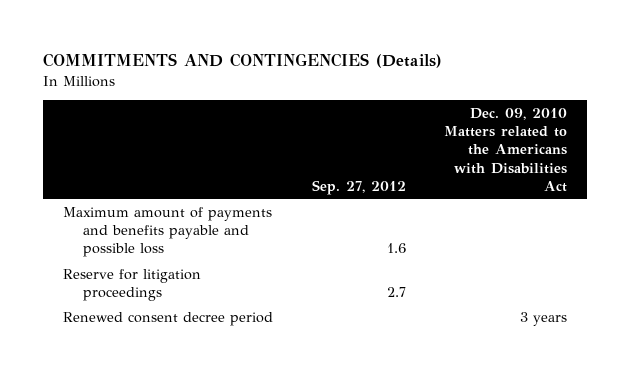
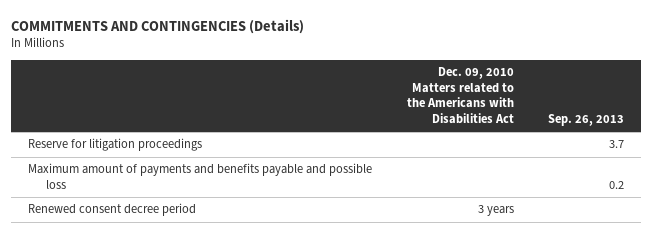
- | Sep. 27, 2012 | Dec. 09, 2010 Matters related to the Americans with Disabilities Act
+ | Dec. 09, 2010 Matters related to the Americans with Disabilities Act | Sep. 26, 2013
moved down: Maximum amount of payments and benefits payable and possible loss | | 0.2

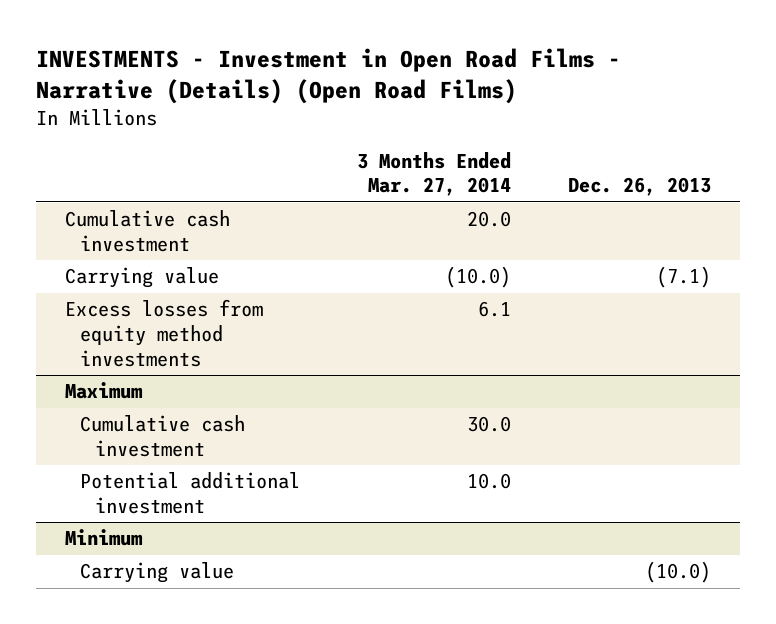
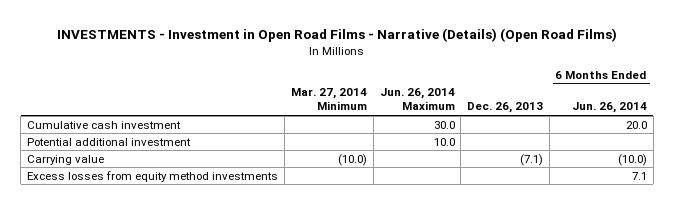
- | 3 Months Ended Mar. 27, 2014 | Dec. 26, 2013
+ | Mar. 27, 2014 Minimum | Jun. 26, 2014 Maximum | Dec. 26, 2013 | 6 Months Ended Jun. 26, 2014
+ Potential additional investment | | 10.0 | |
- Maximum
- Cumulative cash investment | 30.0 |
- Potential additional investment | 10.0 |
- Minimum
- Carrying value | | (10.0)

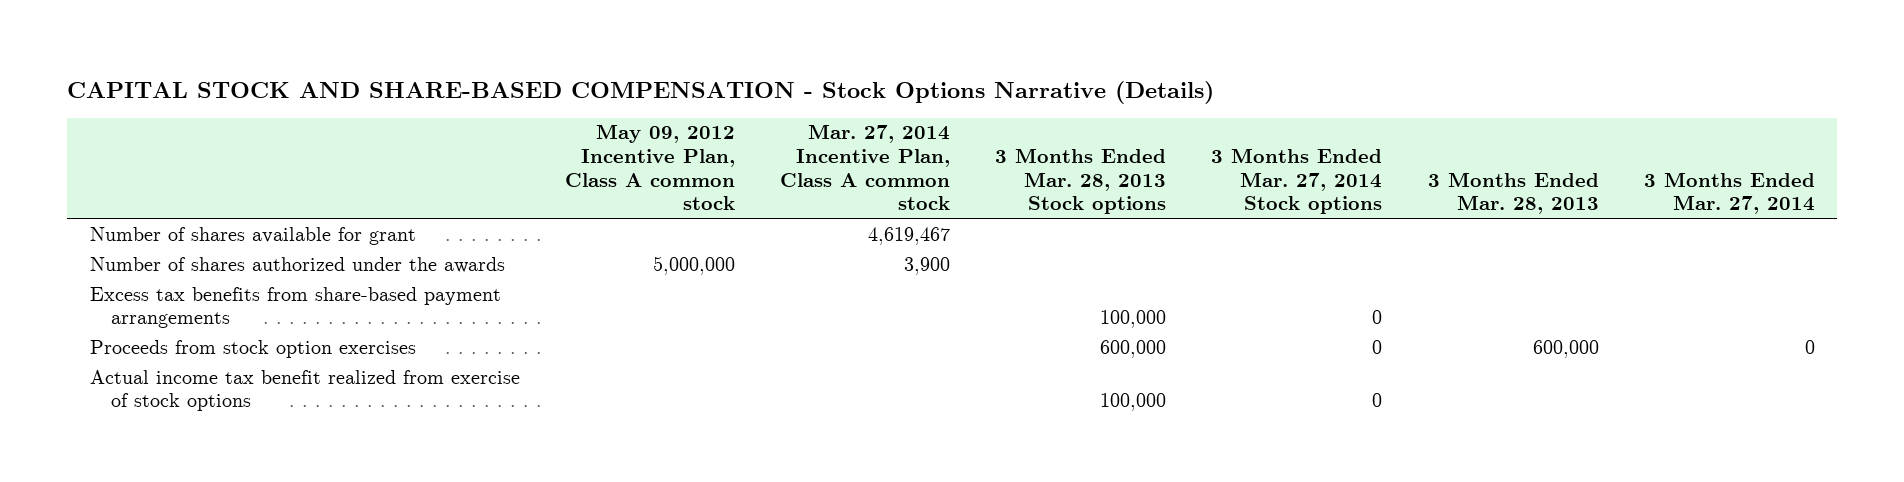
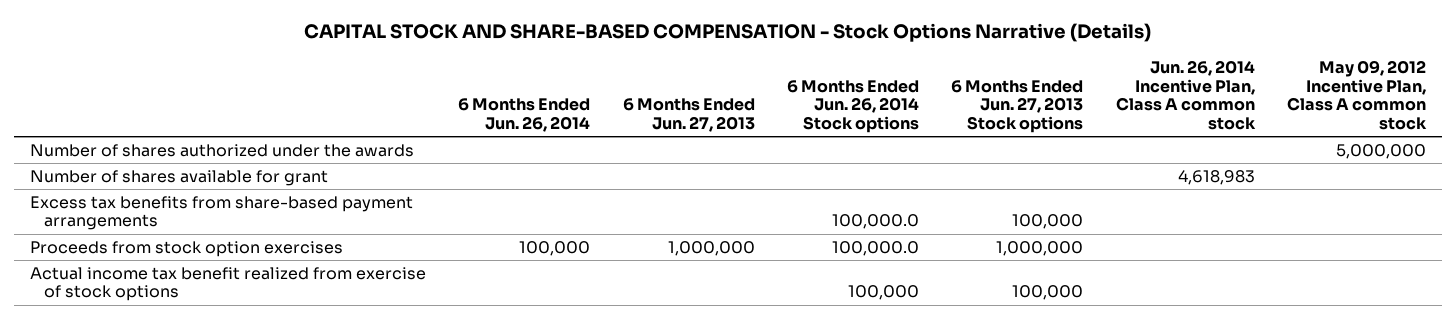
- | May 09, 2012 Incentive Plan, Class A common stock | Mar. 27, 2014 Incentive Plan, Class A common stock | 3 Months Ended Mar. 28, 2013 Stock options | 3 Months Ended Mar. 27, 2014 Stock options | 3 Months Ended Mar. 28, 2013 | 3 Months Ended Mar. 27, 2014
+ | 6 Months Ended Jun. 26, 2014 | 6 Months Ended Jun. 27, 2013 | 6 Months Ended Jun. 26, 2014 Stock options | 6 Months Ended Jun. 27, 2013 Stock options | Jun. 26, 2014 Incentive Plan, Class A common stock | May 09, 2012 Incentive Plan, Class A common stock
moved down: Number of shares available for grant | | | | | 4,618,983 |

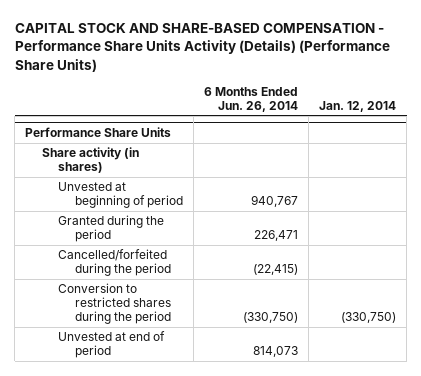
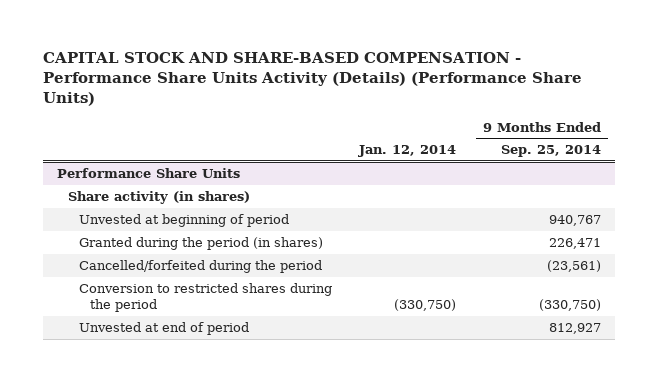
- | 6 Months Ended Jun. 26, 2014 | Jan. 12, 2014
+ | Jan. 12, 2014 | 9 Months Ended Sep. 25, 2014
@ Performance Share Units
- Granted during the period | 226,471 |
+ Granted during the period (in shares) | | 226,471

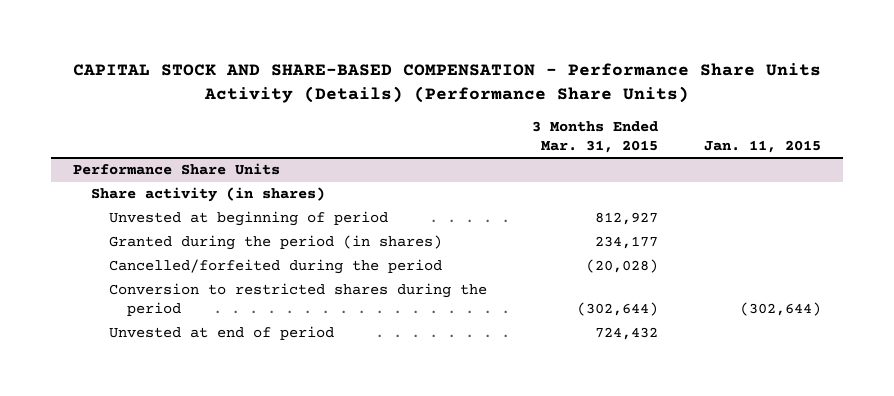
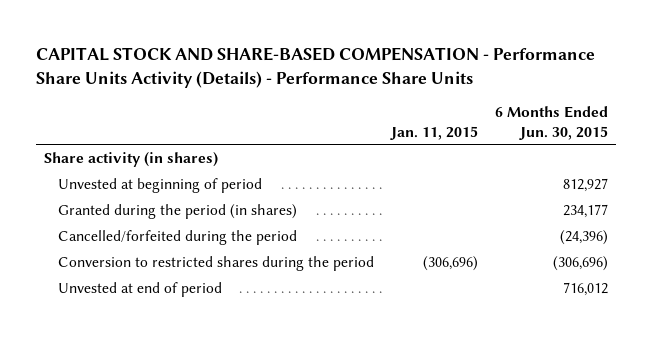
- CAPITAL STOCK AND SHARE-BASED COMPENSATION - Performance Share Units Activity (Details) (Performance Share Units)
+ CAPITAL STOCK AND SHARE-BASED COMPENSATION - Performance Share Units Activity (Details) - Performance Share Units
- | 3 Months Ended Mar. 31, 2015 | Jan. 11, 2015
+ | Jan. 11, 2015 | 6 Months Ended Jun. 30, 2015
- Performance Share Units
- Share activity (in shares)
- Unvested at beginning of period | 812,927 |
- Granted during the period (in shares) | 234,177 |
- Cancelled/forfeited during the period | (20,028) |
- Conversion to restricted shares during the period | (302,644) | (302,644)
- Unvested at end of period | 724,432 |
+ Share activity (in shares)
+ Unvested at beginning of period | | 812,927
+ Granted during the period (in shares) | | 234,177
+ Cancelled/forfeited during the period | | (24,396)
+ Conversion to restricted shares during the period | (306,696) | (306,696)
+ Unvested at end of period | | 716,012

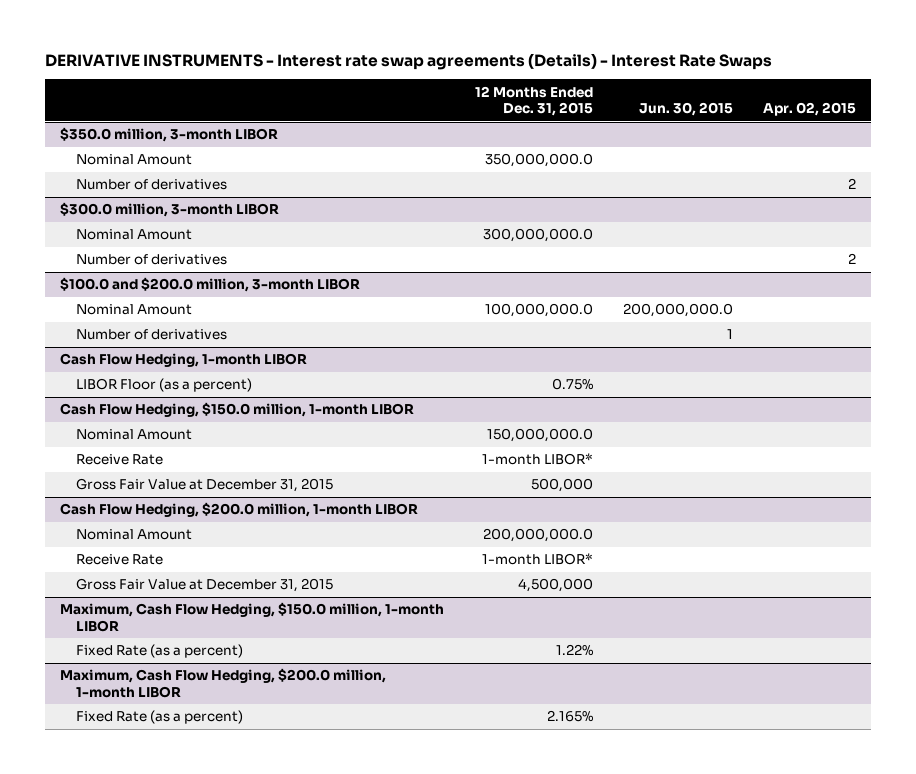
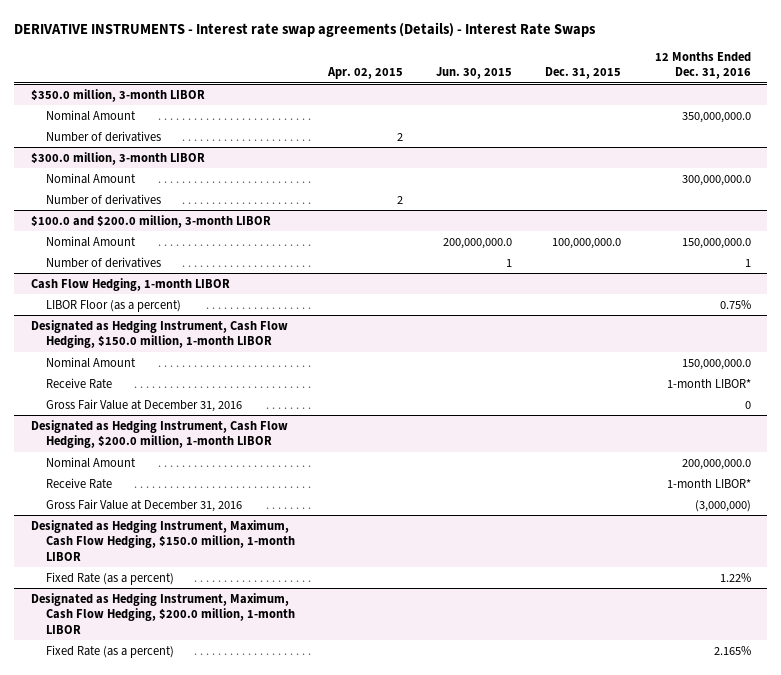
- | 12 Months Ended Dec. 31, 2015 | Jun. 30, 2015 | Apr. 02, 2015
+ | Apr. 02, 2015 | Jun. 30, 2015 | Dec. 31, 2015 | 12 Months Ended Dec. 31, 2016
- Cash Flow Hedging, $150.0 million, 1-month LIBOR
+ Designated as Hedging Instrument, Cash Flow Hedging, $150.0 million, 1-month LIBOR
- Gross Fair Value at December 31, 2015 | 500,000 | |
- Cash Flow Hedging, $200.0 million, 1-month LIBOR
+ Gross Fair Value at December 31, 2016 | | | | 0
+ Designated as Hedging Instrument, Cash Flow Hedging, $200.0 million, 1-month LIBOR
- Gross Fair Value at December 31, 2015 | 4,500,000 | |
- Maximum, Cash Flow Hedging, $150.0 million, 1-month LIBOR
+ Gross Fair Value at December 31, 2016 | | | | (3,000,000)
+ Designated as Hedging Instrument, Maximum, Cash Flow Hedging, $150.0 million, 1-month LIBOR
- Maximum, Cash Flow Hedging, $200.0 million, 1-month LIBOR
+ Designated as Hedging Instrument, Maximum, Cash Flow Hedging, $200.0 million, 1-month LIBOR

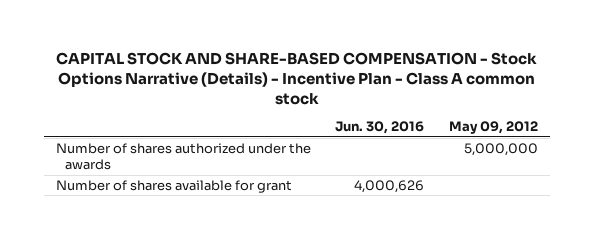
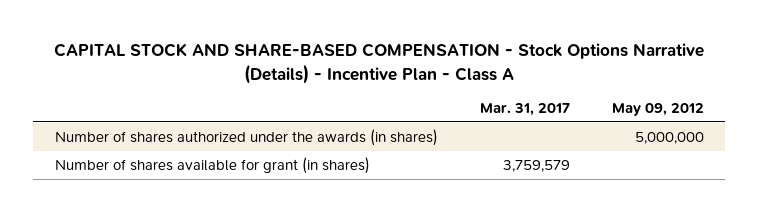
- CAPITAL STOCK AND SHARE-BASED COMPENSATION - Stock Options Narrative (Details) - Incentive Plan - Class A common stock
+ CAPITAL STOCK AND SHARE-BASED COMPENSATION - Stock Options Narrative (Details) - Incentive Plan - Class A
- | Jun. 30, 2016 | May 09, 2012
+ | Mar. 31, 2017 | May 09, 2012
- Number of shares authorized under the awards | | 5,000,000
- Number of shares available for grant | 4,000,626 |
+ Number of shares authorized under the awards (in shares) | | 5,000,000
+ Number of shares available for grant (in shares) | 3,759,579 |

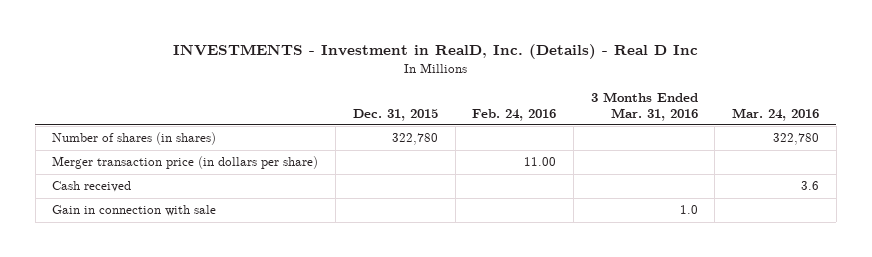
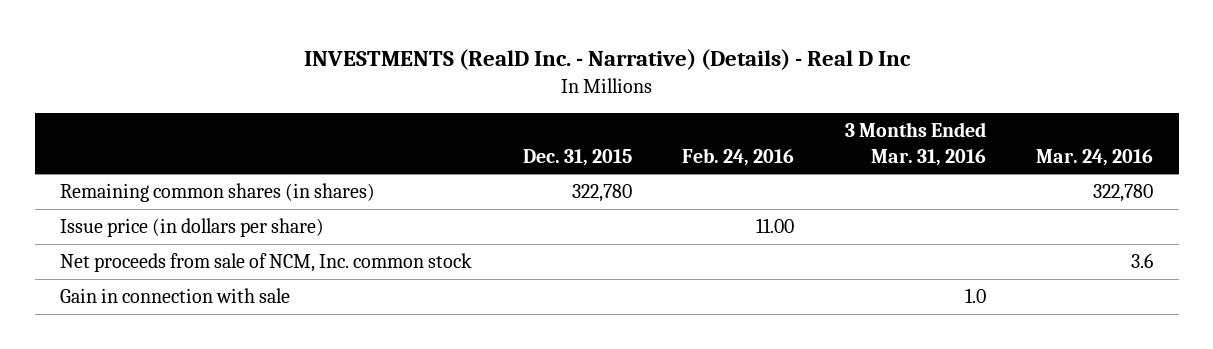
- INVESTMENTS - Investment in RealD, Inc. (Details) - Real D Inc
+ INVESTMENTS (RealD Inc. - Narrative) (Details) - Real D Inc
- Number of shares (in shares) | 322,780 | | | 322,780
- Merger transaction price (in dollars per share) | | 11.00 | |
- Cash received | | | | 3.6
+ Remaining common shares (in shares) | 322,780 | | | 322,780
+ Issue price (in dollars per share) | | 11.00 | |
+ Net proceeds from sale of NCM, Inc. common stock | | | | 3.6

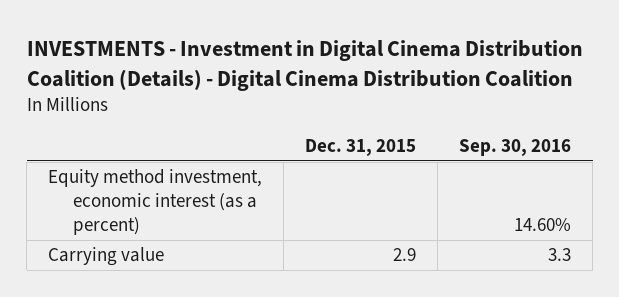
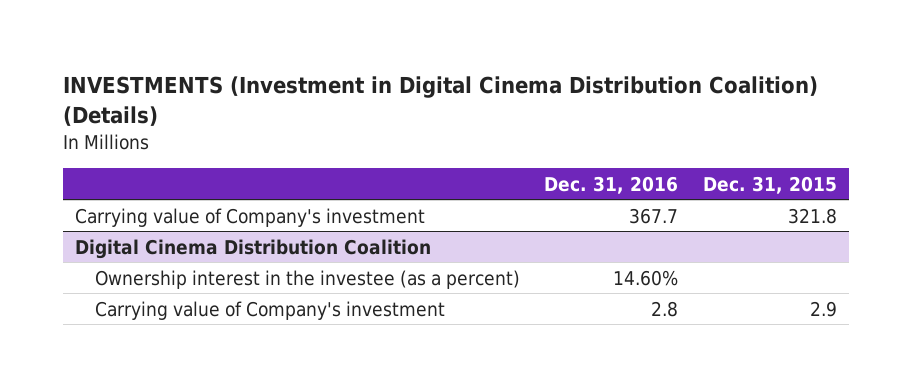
- INVESTMENTS - Investment in Digital Cinema Distribution Coalition (Details) - Digital Cinema Distribution Coalition
+ INVESTMENTS (Investment in Digital Cinema Distribution Coalition) (Details)
- | Dec. 31, 2015 | Sep. 30, 2016
+ | Dec. 31, 2016 | Dec. 31, 2015
- Equity method investment, economic interest (as a percent) | | 14.60%
- Carrying value | 2.9 | 3.3
+ Carrying value of Company's investment | 367.7 | 321.8
+ Digital Cinema Distribution Coalition
+ Ownership interest in the investee (as a percent) | 14.60% |
+ Carrying value of Company's investment | 2.8 | 2.9

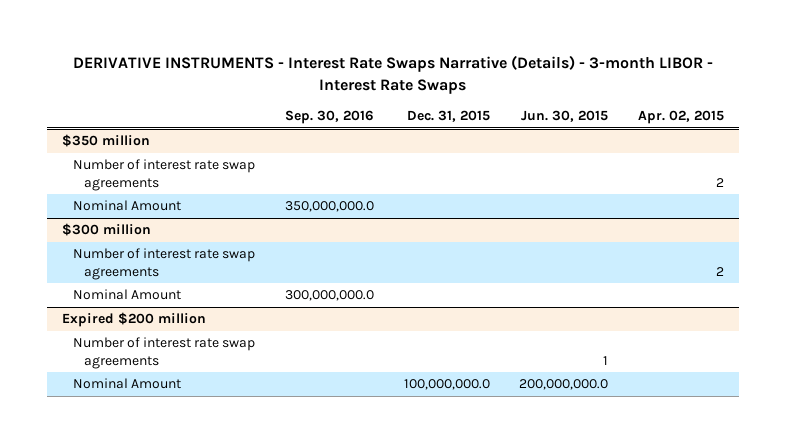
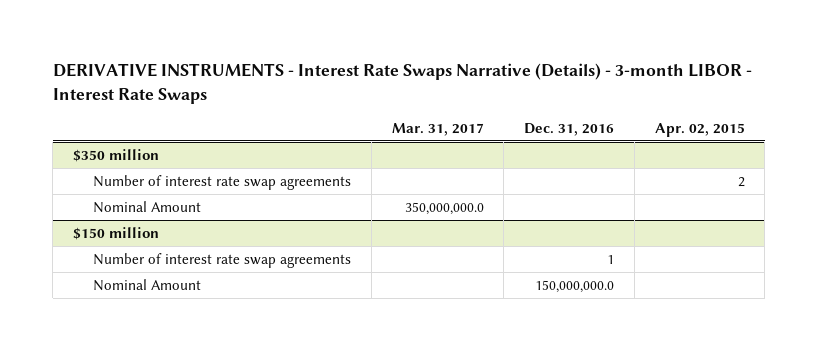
- | Sep. 30, 2016 | Dec. 31, 2015 | Jun. 30, 2015 | Apr. 02, 2015
+ | Mar. 31, 2017 | Dec. 31, 2016 | Apr. 02, 2015
- $300 million
- Number of interest rate swap agreements | | | | 2
- Nominal Amount | 300,000,000.0 | | |
- Expired $200 million
+ $150 million

